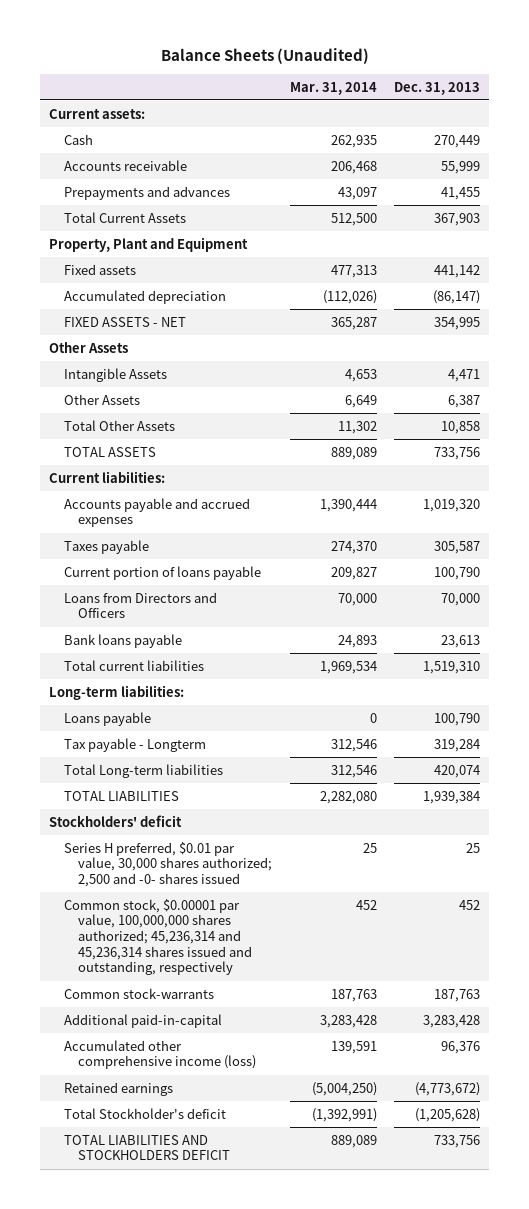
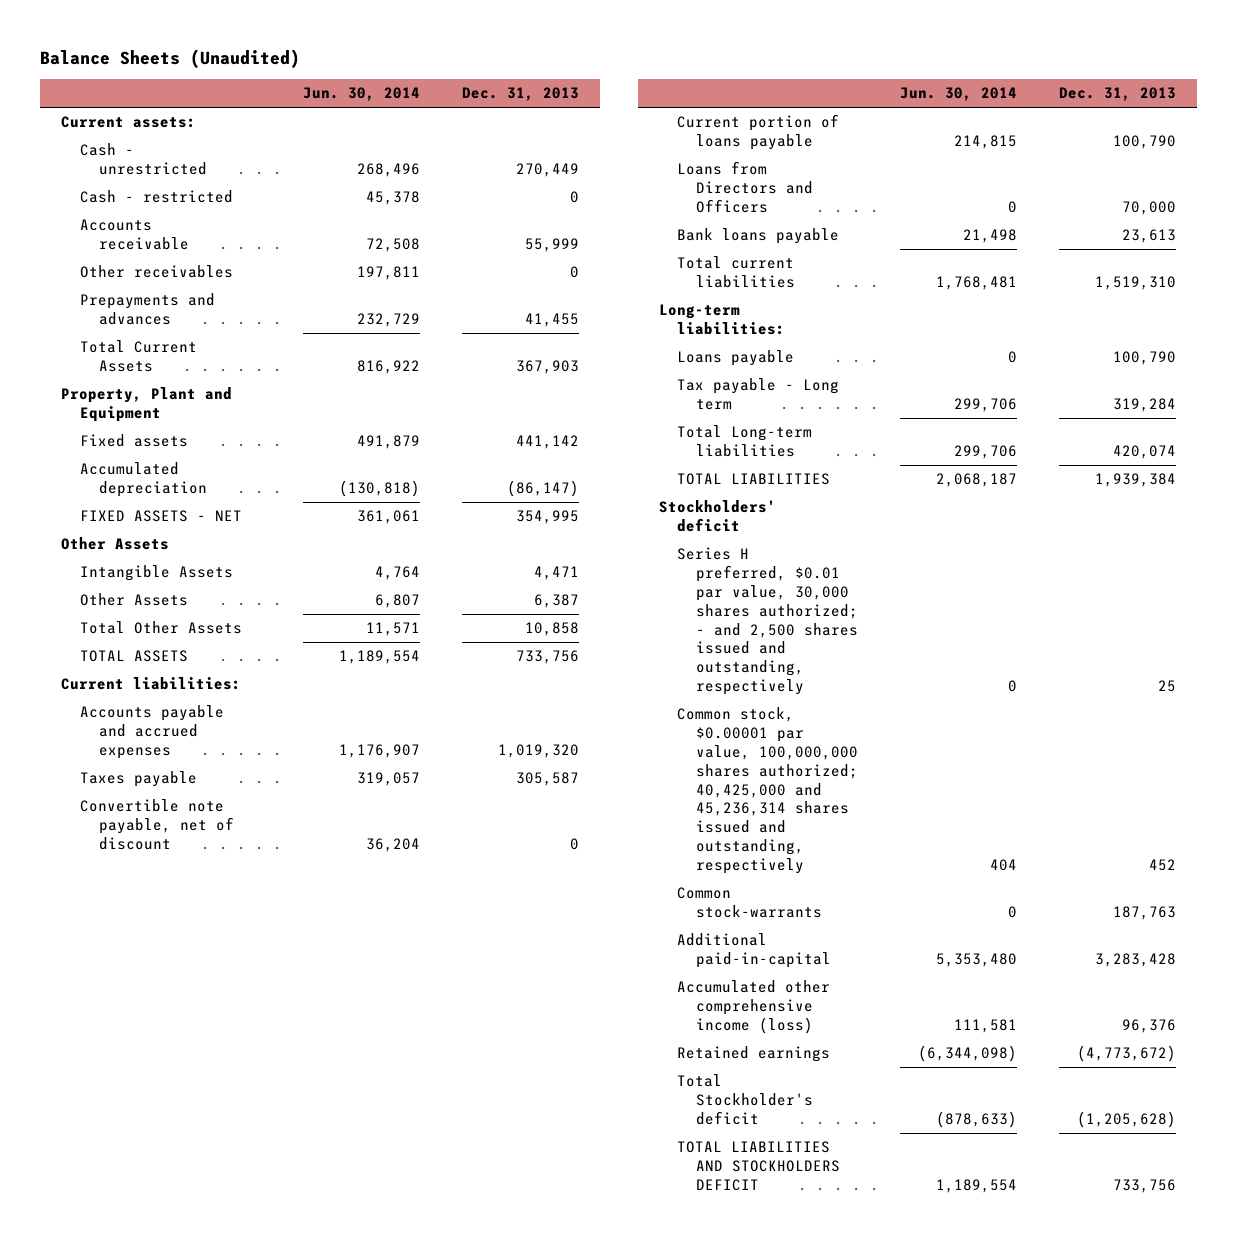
- | Mar. 31, 2014 | Dec. 31, 2013
+ | Jun. 30, 2014 | Dec. 31, 2013
- Cash | 262,935 | 270,449
+ Cash - unrestricted | 268,496 | 270,449
+ Cash - restricted | 45,378 | 0
+ Other receivables | 197,811 | 0
+ Convertible note payable, net of discount | 36,204 | 0
- Tax payable - Longterm | 312,546 | 319,284
+ Tax payable - Long term | 299,706 | 319,284
- Series H preferred, $0.01 par value, 30,000 shares authorized; 2,500 and -0- shares issued | 25 | 25
- Common stock, $0.00001 par value, 100,000,000 shares authorized; 45,236,314 and 45,236,314 shares issued and outstanding, respectively | 452 | 452
+ Series H preferred, $0.01 par value, 30,000 shares authorized; - and 2,500 shares issued and outstanding, respectively | 0 | 25
+ Common stock, $0.00001 par value, 100,000,000 shares authorized; 40,425,000 and 45,236,314 shares issued and outstanding, respectively | 404 | 452

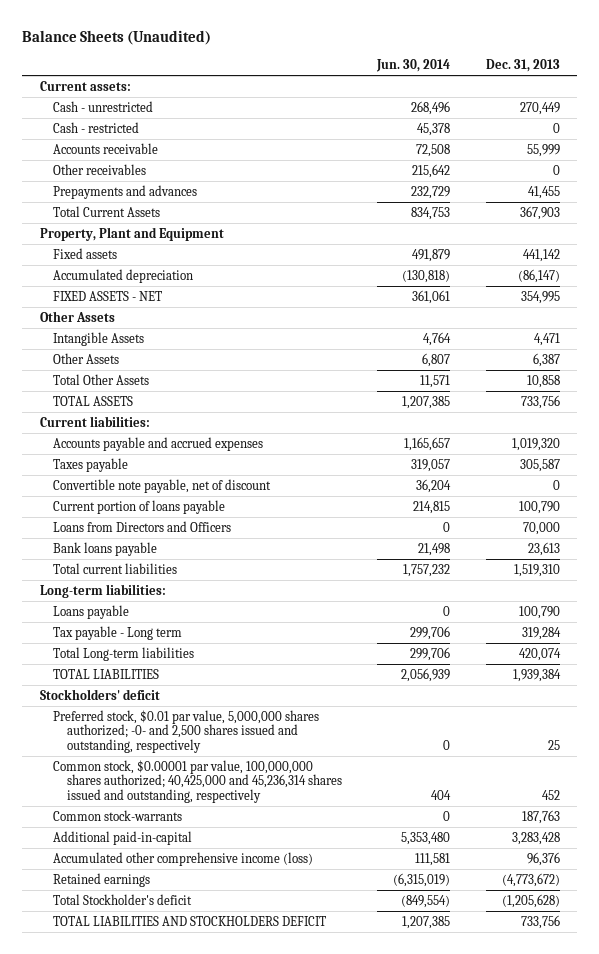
- Other receivables | 197,811 | 0
+ Other receivables | 215,642 | 0
- Total Current Assets | 816,922 | 367,903
+ Total Current Assets | 834,753 | 367,903
- TOTAL ASSETS | 1,189,554 | 733,756
+ TOTAL ASSETS | 1,207,385 | 733,756
- Accounts payable and accrued expenses | 1,176,907 | 1,019,320
+ Accounts payable and accrued expenses | 1,165,657 | 1,019,320
- Total current liabilities | 1,768,481 | 1,519,310
+ Total current liabilities | 1,757,232 | 1,519,310
- TOTAL LIABILITIES | 2,068,187 | 1,939,384
+ TOTAL LIABILITIES | 2,056,939 | 1,939,384
- Series H preferred, $0.01 par value, 30,000 shares authorized; - and 2,500 shares issued and outstanding, respectively | 0 | 25
+ Preferred stock, $0.01 par value, 5,000,000 shares authorized; -0- and 2,500 shares issued and outstanding, respectively | 0 | 25
- Retained earnings | (6,344,098) | (4,773,672)
- Total Stockholder's deficit | (878,633) | (1,205,628)
- TOTAL LIABILITIES AND STOCKHOLDERS DEFICIT | 1,189,554 | 733,756
+ Retained earnings | (6,315,019) | (4,773,672)
+ Total Stockholder's deficit | (849,554) | (1,205,628)
+ TOTAL LIABILITIES AND STOCKHOLDERS DEFICIT | 1,207,385 | 733,756

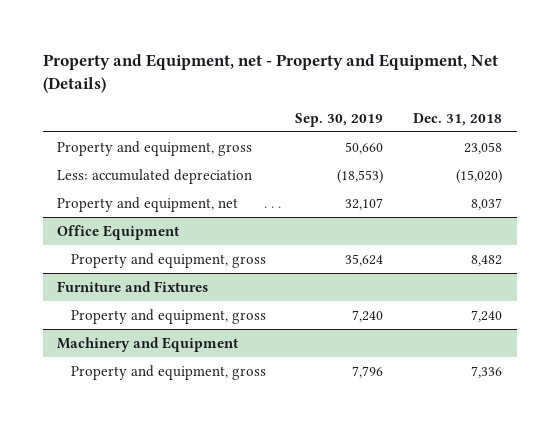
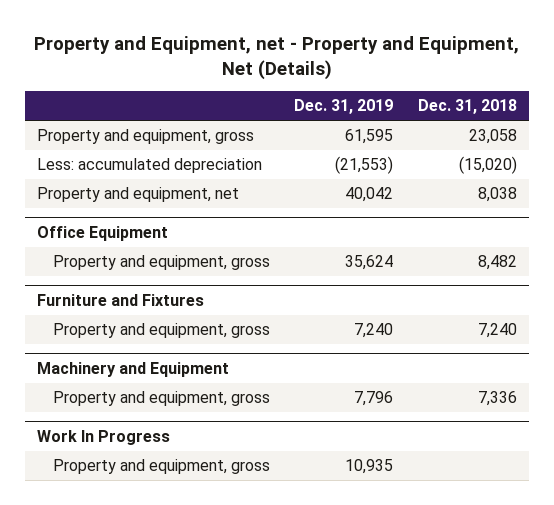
- | Sep. 30, 2019 | Dec. 31, 2018
+ | Dec. 31, 2019 | Dec. 31, 2018
- Property and equipment, net | 32,107 | 8,037
+ Property and equipment, net | 40,042 | 8,038
+ Work In Progress
+ Property and equipment, gross | 10,935 |

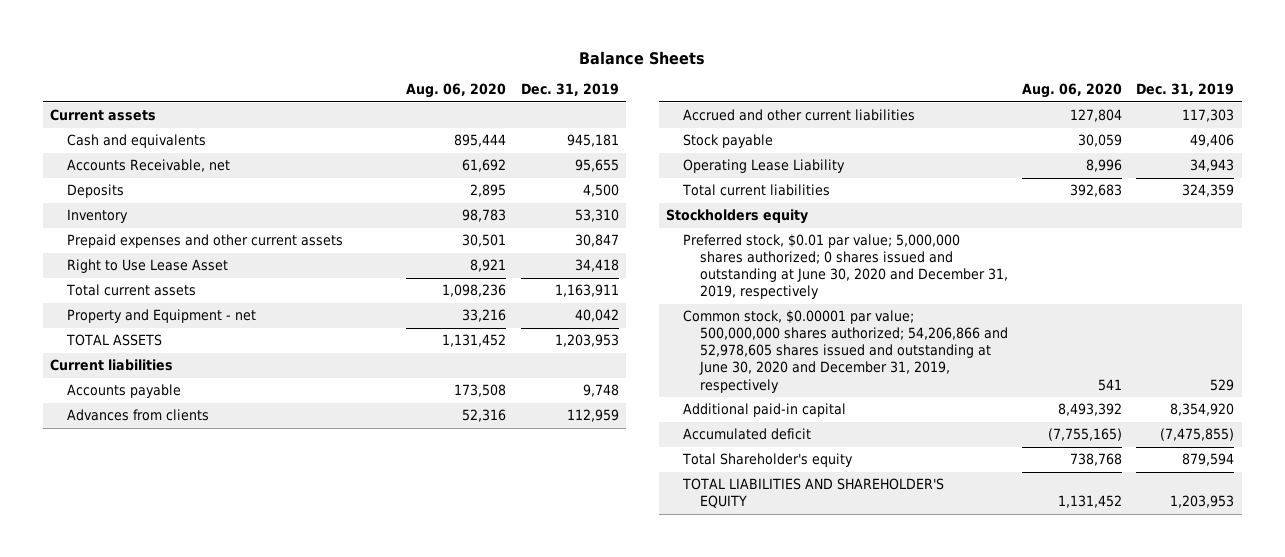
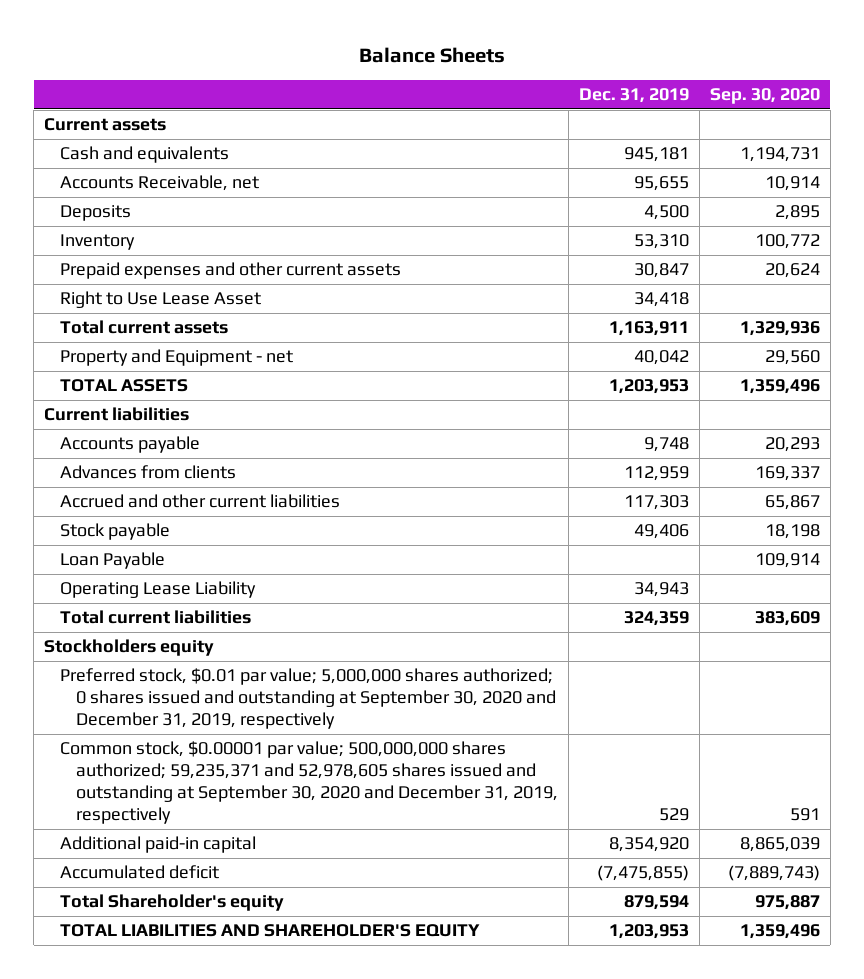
- | Aug. 06, 2020 | Dec. 31, 2019
+ | Dec. 31, 2019 | Sep. 30, 2020
+ Loan Payable | | 109,914
- Preferred stock, $0.01 par value; 5,000,000 shares authorized; 0 shares issued and outstanding at June 30, 2020 and December 31, 2019, respectively
- Common stock, $0.00001 par value; 500,000,000 shares authorized; 54,206,866 and 52,978,605 shares issued and outstanding at June 30, 2020 and December 31, 2019, respectively | 541 | 529
+ Preferred stock, $0.01 par value; 5,000,000 shares authorized; 0 shares issued and outstanding at September 30, 2020 and December 31, 2019, respectively
+ Common stock, $0.00001 par value; 500,000,000 shares authorized; 59,235,371 and 52,978,605 shares issued and outstanding at September 30, 2020 and December 31, 2019, respectively | 529 | 591

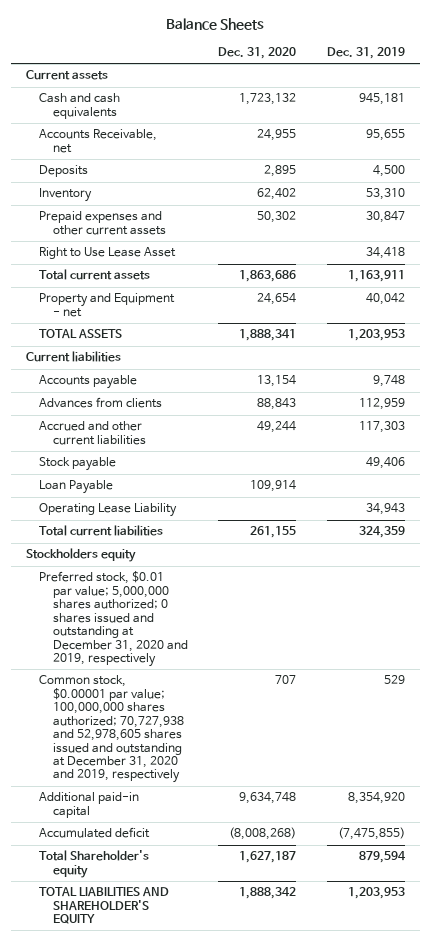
- | Dec. 31, 2019 | Sep. 30, 2020
+ | Dec. 31, 2020 | Dec. 31, 2019
- Cash and equivalents | 945,181 | 1,194,731
+ Cash and cash equivalents | 1,723,132 | 945,181
- Preferred stock, $0.01 par value; 5,000,000 shares authorized; 0 shares issued and outstanding at September 30, 2020 and December 31, 2019, respectively
- Common stock, $0.00001 par value; 500,000,000 shares authorized; 59,235,371 and 52,978,605 shares issued and outstanding at September 30, 2020 and December 31, 2019, respectively | 529 | 591
+ Preferred stock, $0.01 par value; 5,000,000 shares authorized; 0 shares issued and outstanding at December 31, 2020 and 2019, respectively
+ Common stock, $0.00001 par value; 100,000,000 shares authorized; 70,727,938 and 52,978,605 shares issued and outstanding at December 31, 2020 and 2019, respectively | 707 | 529

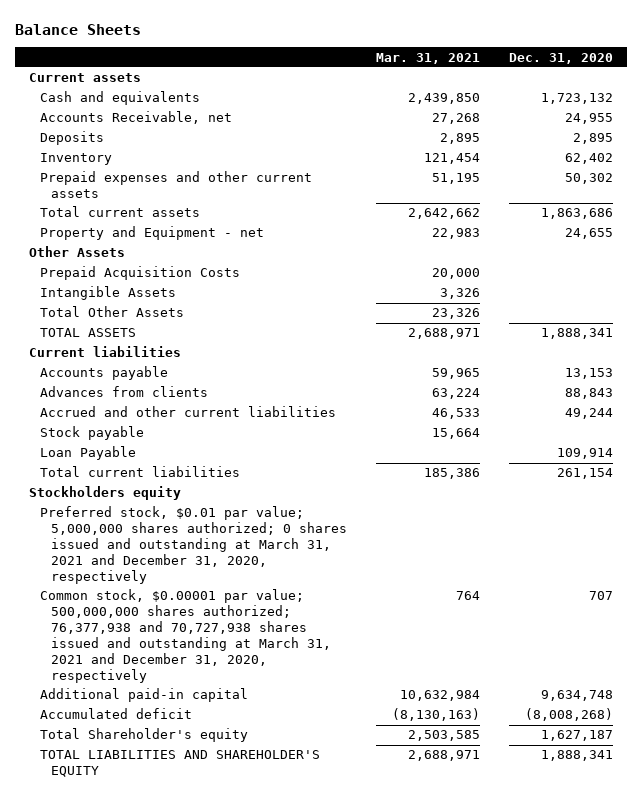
- | Dec. 31, 2020 | Dec. 31, 2019
+ | Mar. 31, 2021 | Dec. 31, 2020
- Cash and cash equivalents | 1,723,132 | 945,181
+ Cash and equivalents | 2,439,850 | 1,723,132
- Right to Use Lease Asset | | 34,418
- Property and Equipment - net | 24,654 | 40,042
+ Property and Equipment - net | 22,983 | 24,655
+ Other Assets
+ Prepaid Acquisition Costs | 20,000 |
+ Intangible Assets | 3,326 |
+ Total Other Assets | 23,326 |
- Accounts payable | 13,154 | 9,748
+ Accounts payable | 59,965 | 13,153
- Operating Lease Liability | | 34,943
- Total current liabilities | 261,155 | 324,359
+ Total current liabilities | 185,386 | 261,154
- Preferred stock, $0.01 par value; 5,000,000 shares authorized; 0 shares issued and outstanding at December 31, 2020 and 2019, respectively
- Common stock, $0.00001 par value; 100,000,000 shares authorized; 70,727,938 and 52,978,605 shares issued and outstanding at December 31, 2020 and 2019, respectively | 707 | 529
+ Preferred stock, $0.01 par value; 5,000,000 shares authorized; 0 shares issued and outstanding at March 31, 2021 and December 31, 2020, respectively
+ Common stock, $0.00001 par value; 500,000,000 shares authorized; 76,377,938 and 70,727,938 shares issued and outstanding at March 31, 2021 and December 31, 2020, respectively | 764 | 707
- TOTAL LIABILITIES AND SHAREHOLDER'S EQUITY | 1,888,342 | 1,203,953
+ TOTAL LIABILITIES AND SHAREHOLDER'S EQUITY | 2,688,971 | 1,888,341

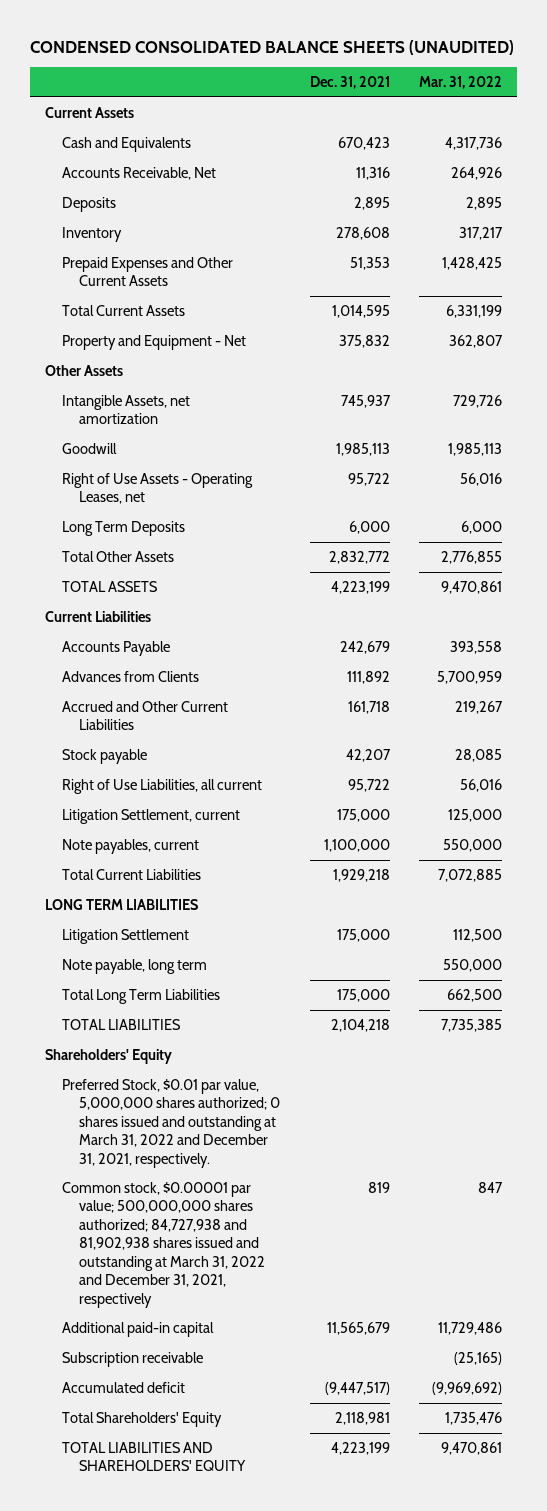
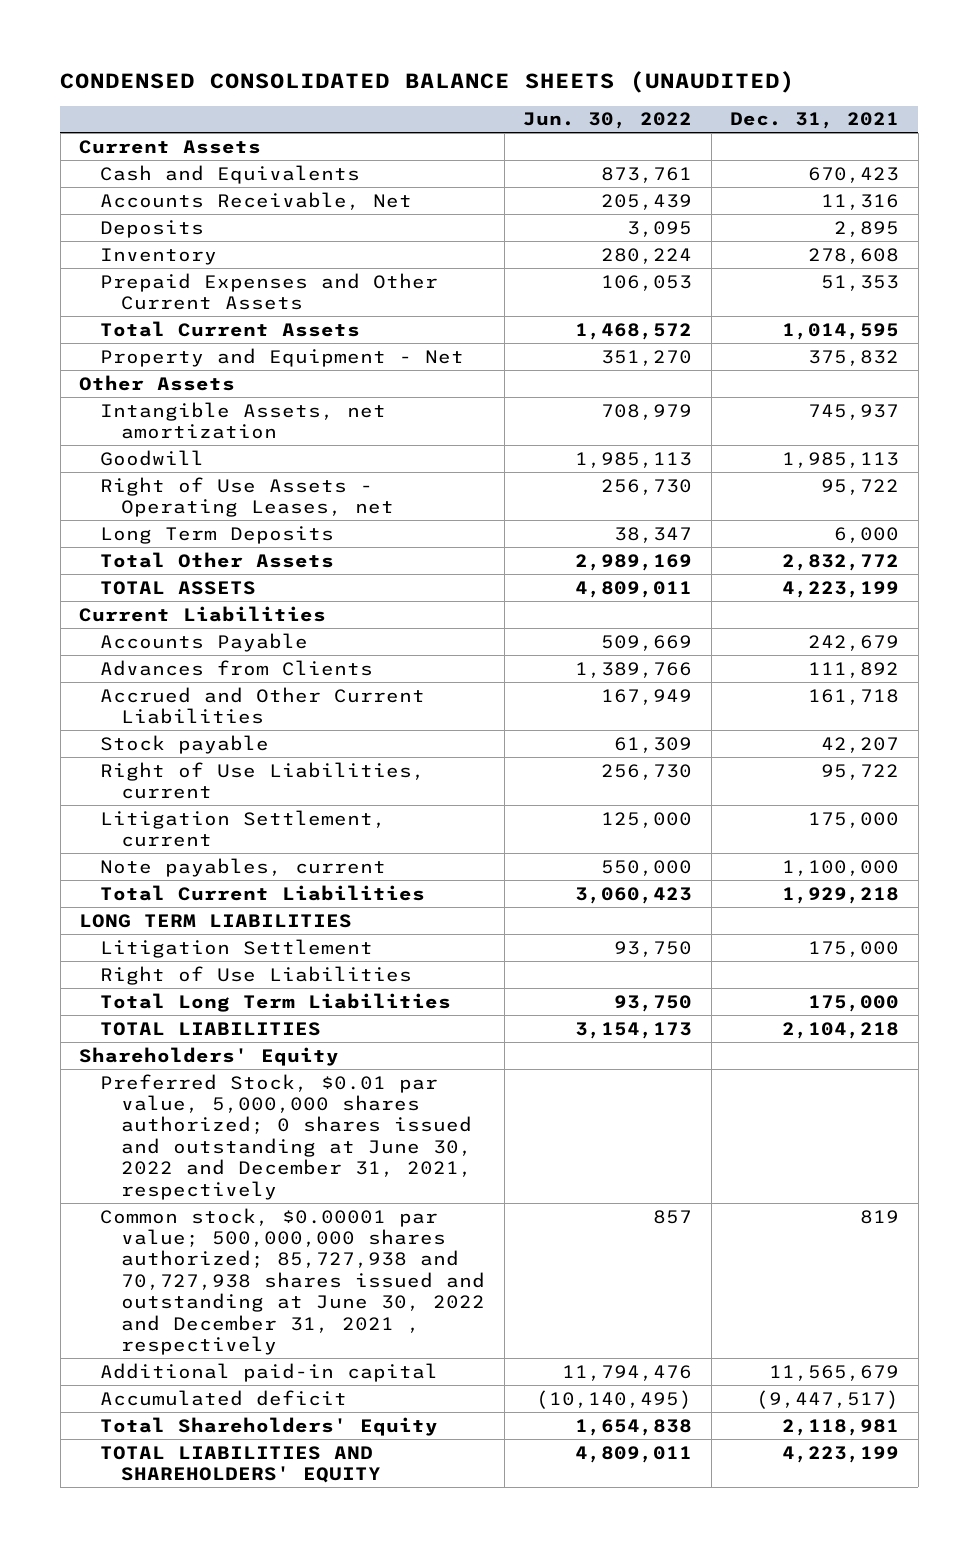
- | Dec. 31, 2021 | Mar. 31, 2022
+ | Jun. 30, 2022 | Dec. 31, 2021
- Right of Use Liabilities, all current | 95,722 | 56,016
+ Right of Use Liabilities, current | 256,730 | 95,722
- Note payable, long term | | 550,000
+ Right of Use Liabilities
- Preferred Stock, $0.01 par value, 5,000,000 shares authorized; 0 shares issued and outstanding at March 31, 2022 and December 31, 2021, respectively.
- Common stock, $0.00001 par value; 500,000,000 shares authorized; 84,727,938 and 81,902,938 shares issued and outstanding at March 31, 2022 and December 31, 2021, respectively | 819 | 847
+ Preferred Stock, $0.01 par value, 5,000,000 shares authorized; 0 shares issued and outstanding at June 30, 2022 and December 31, 2021, respectively
+ Common stock, $0.00001 par value; 500,000,000 shares authorized; 85,727,938 and 70,727,938 shares issued and outstanding at June 30, 2022 and December 31, 2021 , respectively | 857 | 819
- Subscription receivable | | (25,165)

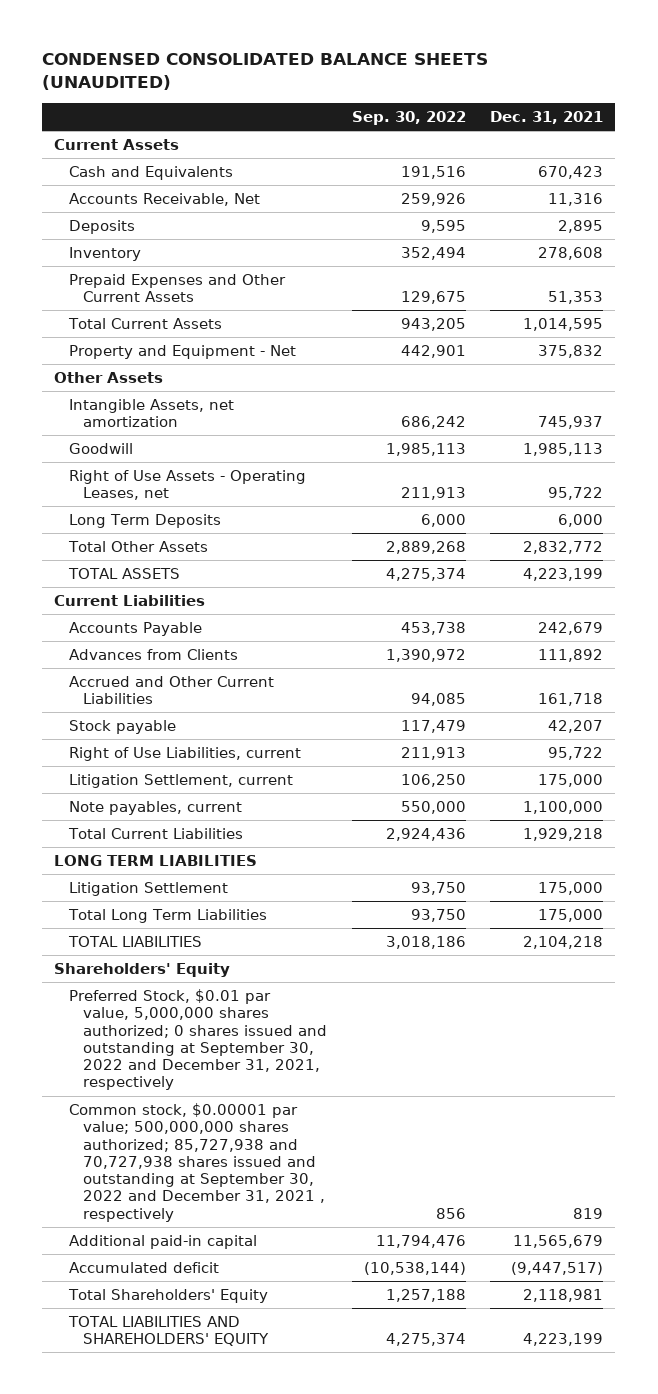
- | Jun. 30, 2022 | Dec. 31, 2021
+ | Sep. 30, 2022 | Dec. 31, 2021
- Right of Use Liabilities
- Preferred Stock, $0.01 par value, 5,000,000 shares authorized; 0 shares issued and outstanding at June 30, 2022 and December 31, 2021, respectively
- Common stock, $0.00001 par value; 500,000,000 shares authorized; 85,727,938 and 70,727,938 shares issued and outstanding at June 30, 2022 and December 31, 2021 , respectively | 857 | 819
+ Preferred Stock, $0.01 par value, 5,000,000 shares authorized; 0 shares issued and outstanding at September 30, 2022 and December 31, 2021, respectively
+ Common stock, $0.00001 par value; 500,000,000 shares authorized; 85,727,938 and 70,727,938 shares issued and outstanding at September 30, 2022 and December 31, 2021 , respectively | 856 | 819

